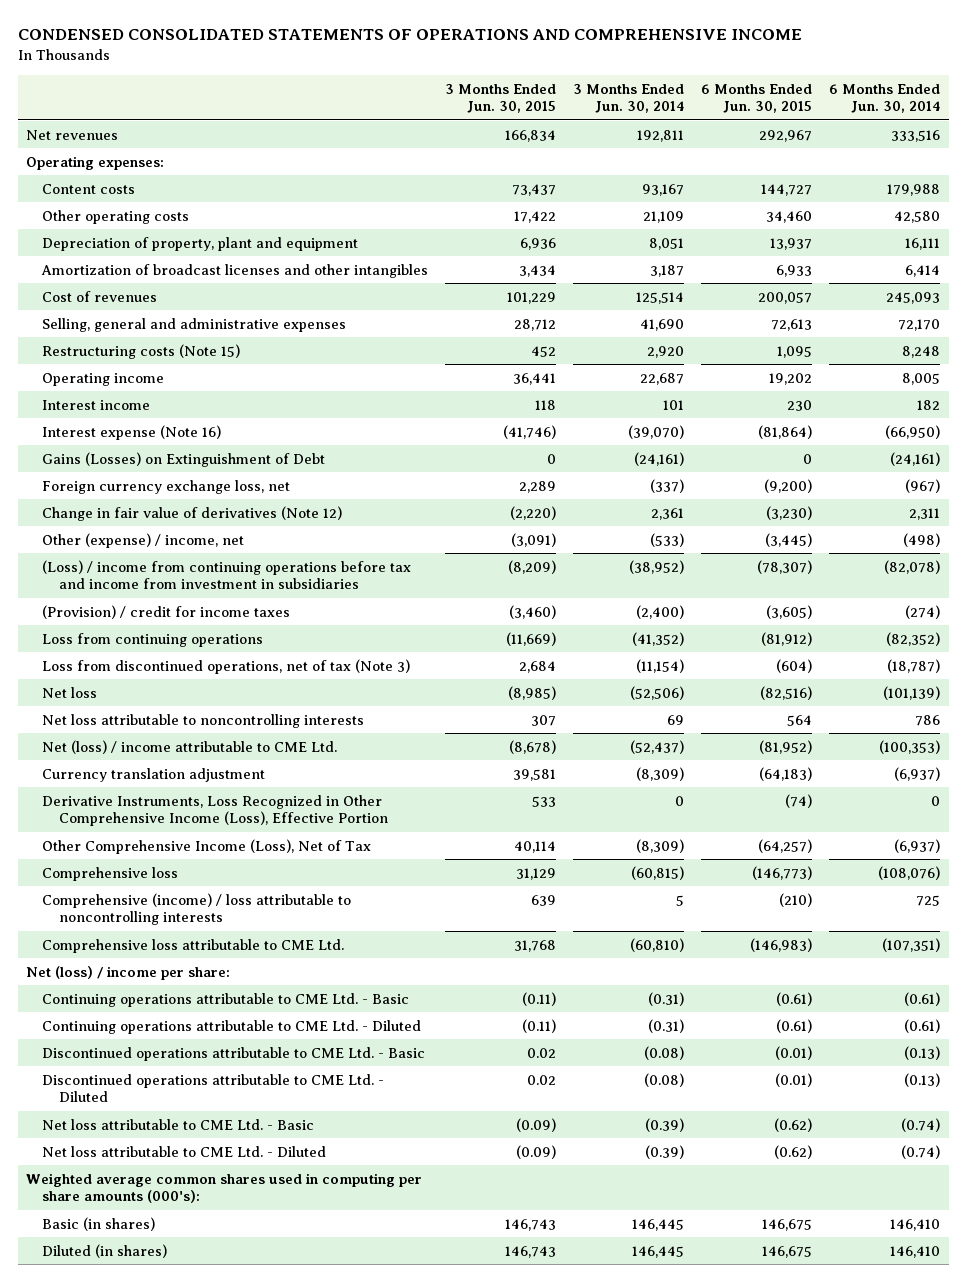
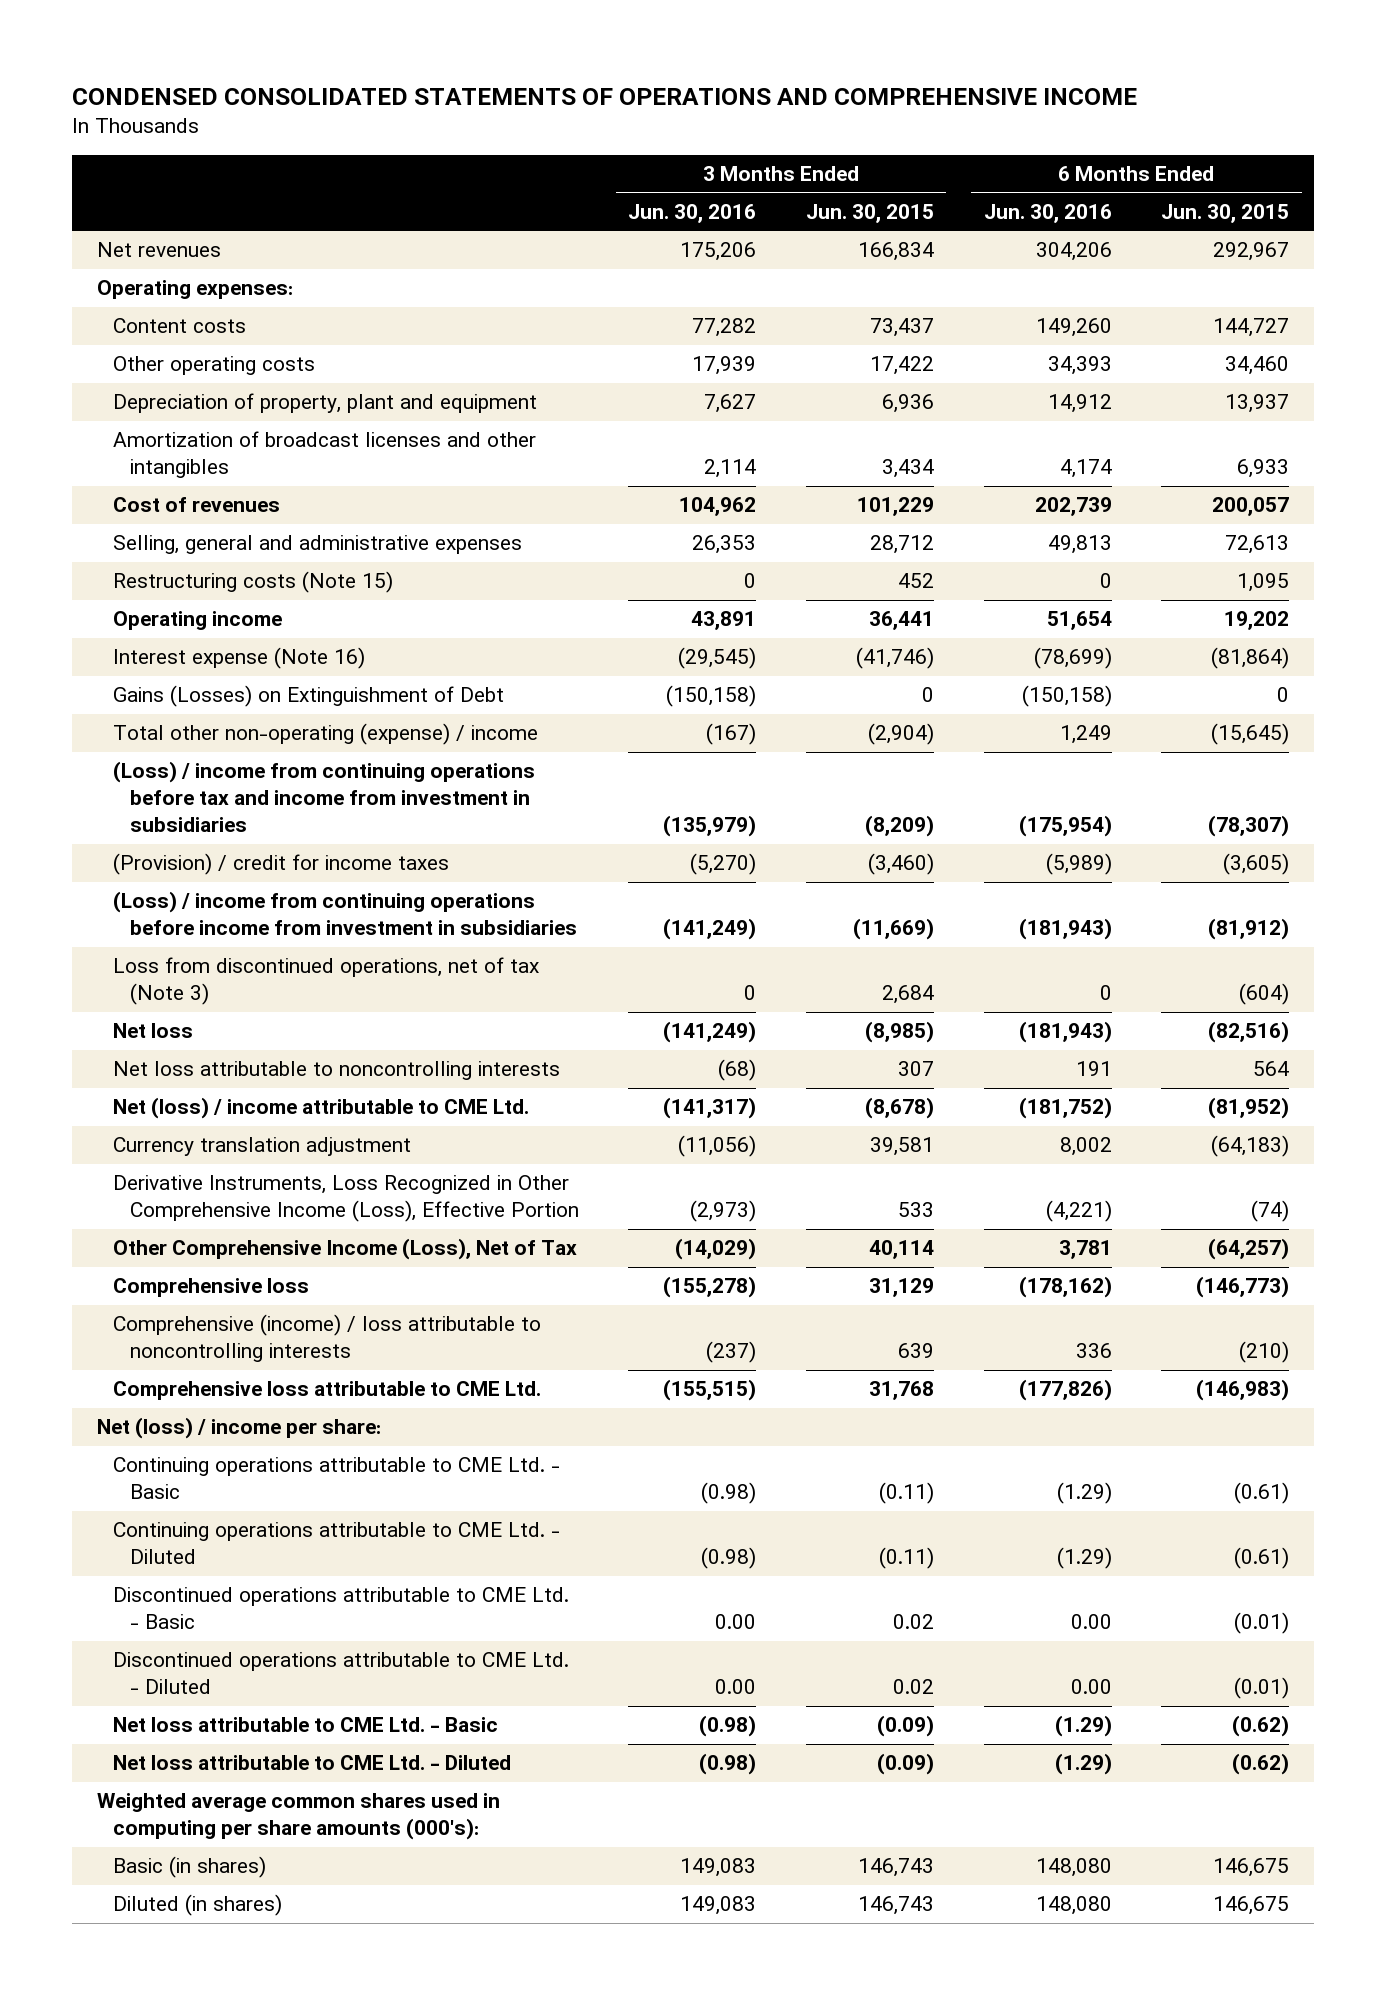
- | 3 Months Ended Jun. 30, 2015 | 3 Months Ended Jun. 30, 2014 | 6 Months Ended Jun. 30, 2015 | 6 Months Ended Jun. 30, 2014
+ | 3 Months Ended Jun. 30, 2016 | 3 Months Ended Jun. 30, 2015 | 6 Months Ended Jun. 30, 2016 | 6 Months Ended Jun. 30, 2015
- Interest income | 118 | 101 | 230 | 182
- Foreign currency exchange loss, net | 2,289 | (337) | (9,200) | (967)
- Change in fair value of derivatives (Note 12) | (2,220) | 2,361 | (3,230) | 2,311
- Other (expense) / income, net | (3,091) | (533) | (3,445) | (498)
+ Total other non-operating (expense) / income | (167) | (2,904) | 1,249 | (15,645)
- Loss from continuing operations | (11,669) | (41,352) | (81,912) | (82,352)
+ (Loss) / income from continuing operations before income from investment in subsidiaries | (141,249) | (11,669) | (181,943) | (81,912)

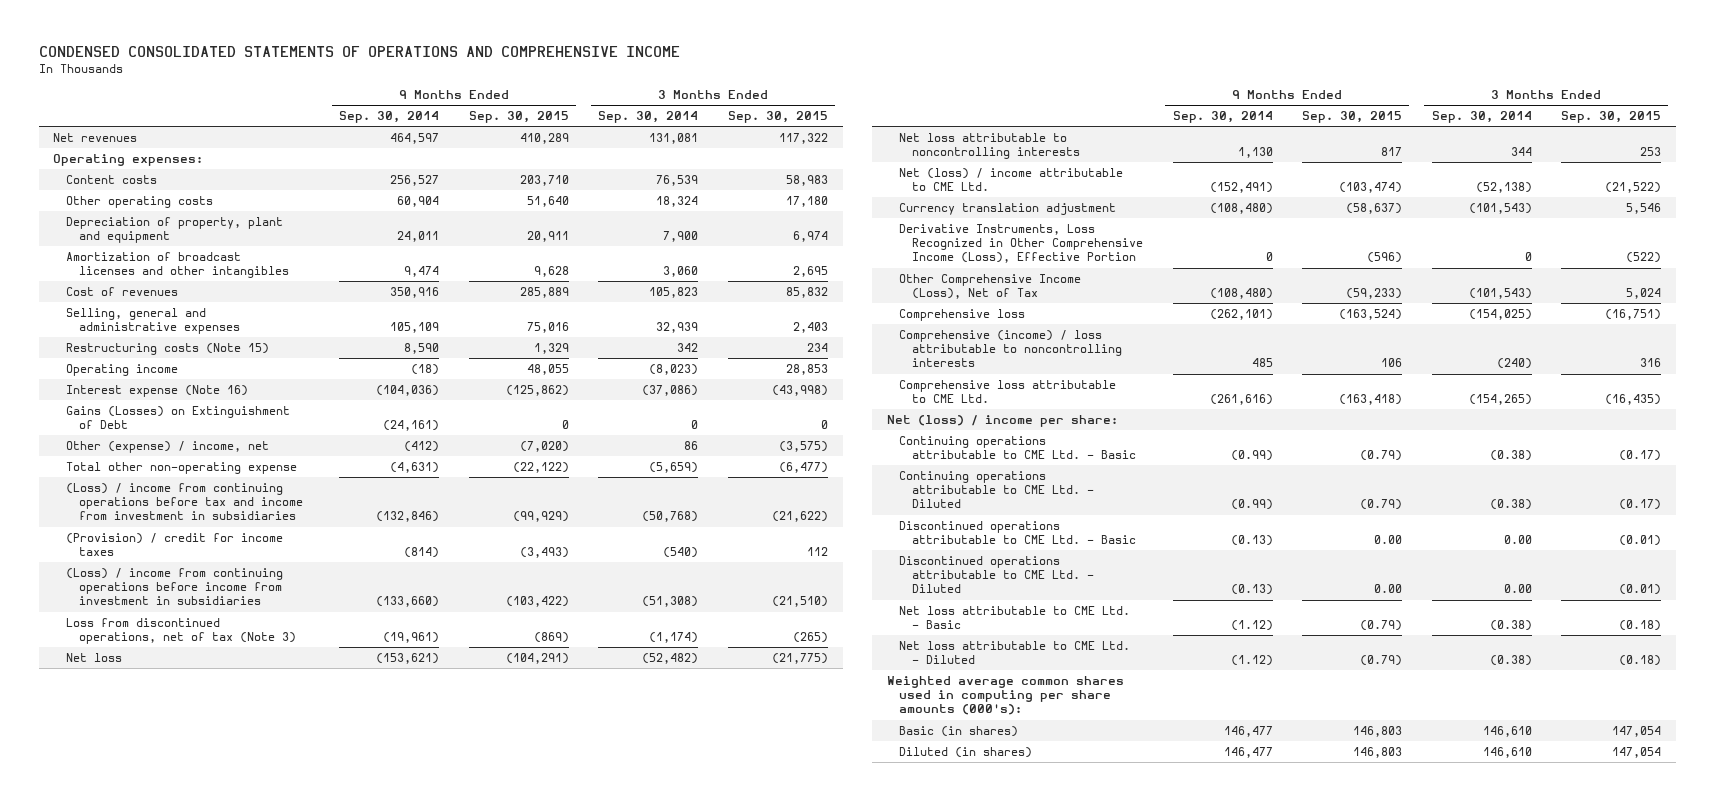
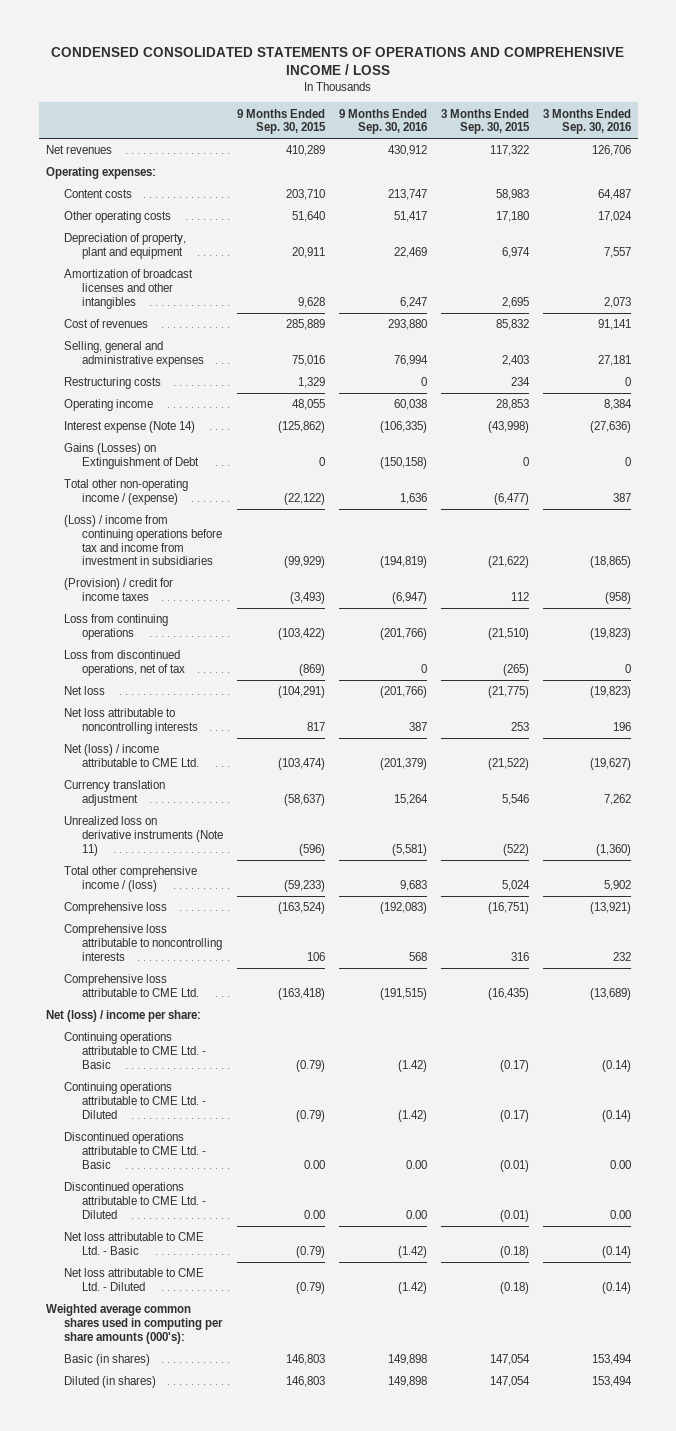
- CONDENSED CONSOLIDATED STATEMENTS OF OPERATIONS AND COMPREHENSIVE INCOME
+ CONDENSED CONSOLIDATED STATEMENTS OF OPERATIONS AND COMPREHENSIVE INCOME / LOSS
- | 9 Months Ended Sep. 30, 2014 | 9 Months Ended Sep. 30, 2015 | 3 Months Ended Sep. 30, 2014 | 3 Months Ended Sep. 30, 2015
+ | 9 Months Ended Sep. 30, 2015 | 9 Months Ended Sep. 30, 2016 | 3 Months Ended Sep. 30, 2015 | 3 Months Ended Sep. 30, 2016
- Restructuring costs (Note 15) | 8,590 | 1,329 | 342 | 234
+ Restructuring costs | 1,329 | 0 | 234 | 0
- Interest expense (Note 16) | (104,036) | (125,862) | (37,086) | (43,998)
+ Interest expense (Note 14) | (125,862) | (106,335) | (43,998) | (27,636)
- Other (expense) / income, net | (412) | (7,020) | 86 | (3,575)
- Total other non-operating expense | (4,631) | (22,122) | (5,659) | (6,477)
+ Total other non-operating income / (expense) | (22,122) | 1,636 | (6,477) | 387
- (Loss) / income from continuing operations before income from investment in subsidiaries | (133,660) | (103,422) | (51,308) | (21,510)
- Loss from discontinued operations, net of tax (Note 3) | (19,961) | (869) | (1,174) | (265)
+ Loss from continuing operations | (103,422) | (201,766) | (21,510) | (19,823)
+ Loss from discontinued operations, net of tax | (869) | 0 | (265) | 0
- Derivative Instruments, Loss Recognized in Other Comprehensive Income (Loss), Effective Portion | 0 | (596) | 0 | (522)
- Other Comprehensive Income (Loss), Net of Tax | (108,480) | (59,233) | (101,543) | 5,024
+ Unrealized loss on derivative instruments (Note 11) | (596) | (5,581) | (522) | (1,360)
+ Total other comprehensive income / (loss) | (59,233) | 9,683 | 5,024 | 5,902
- Comprehensive (income) / loss attributable to noncontrolling interests | 485 | 106 | (240) | 316
+ Comprehensive loss attributable to noncontrolling interests | 106 | 568 | 316 | 232

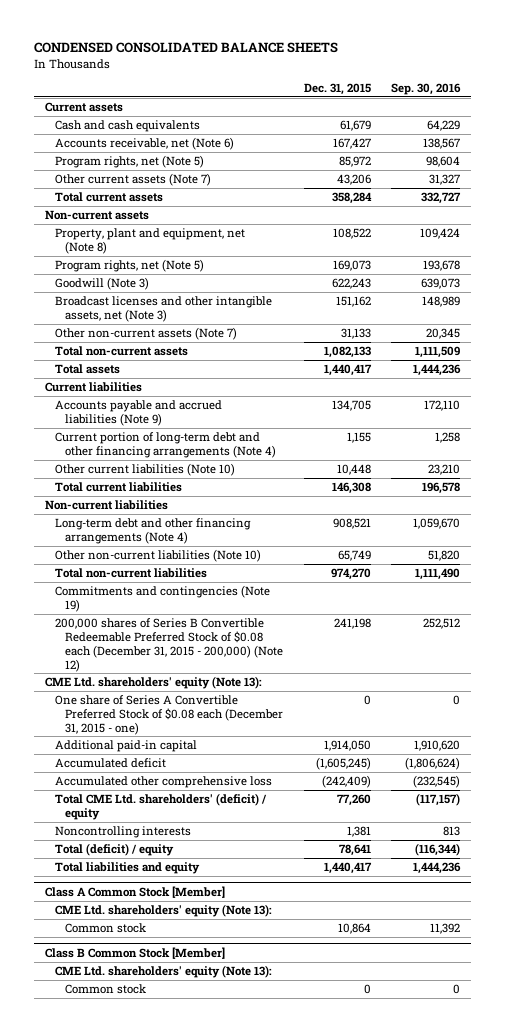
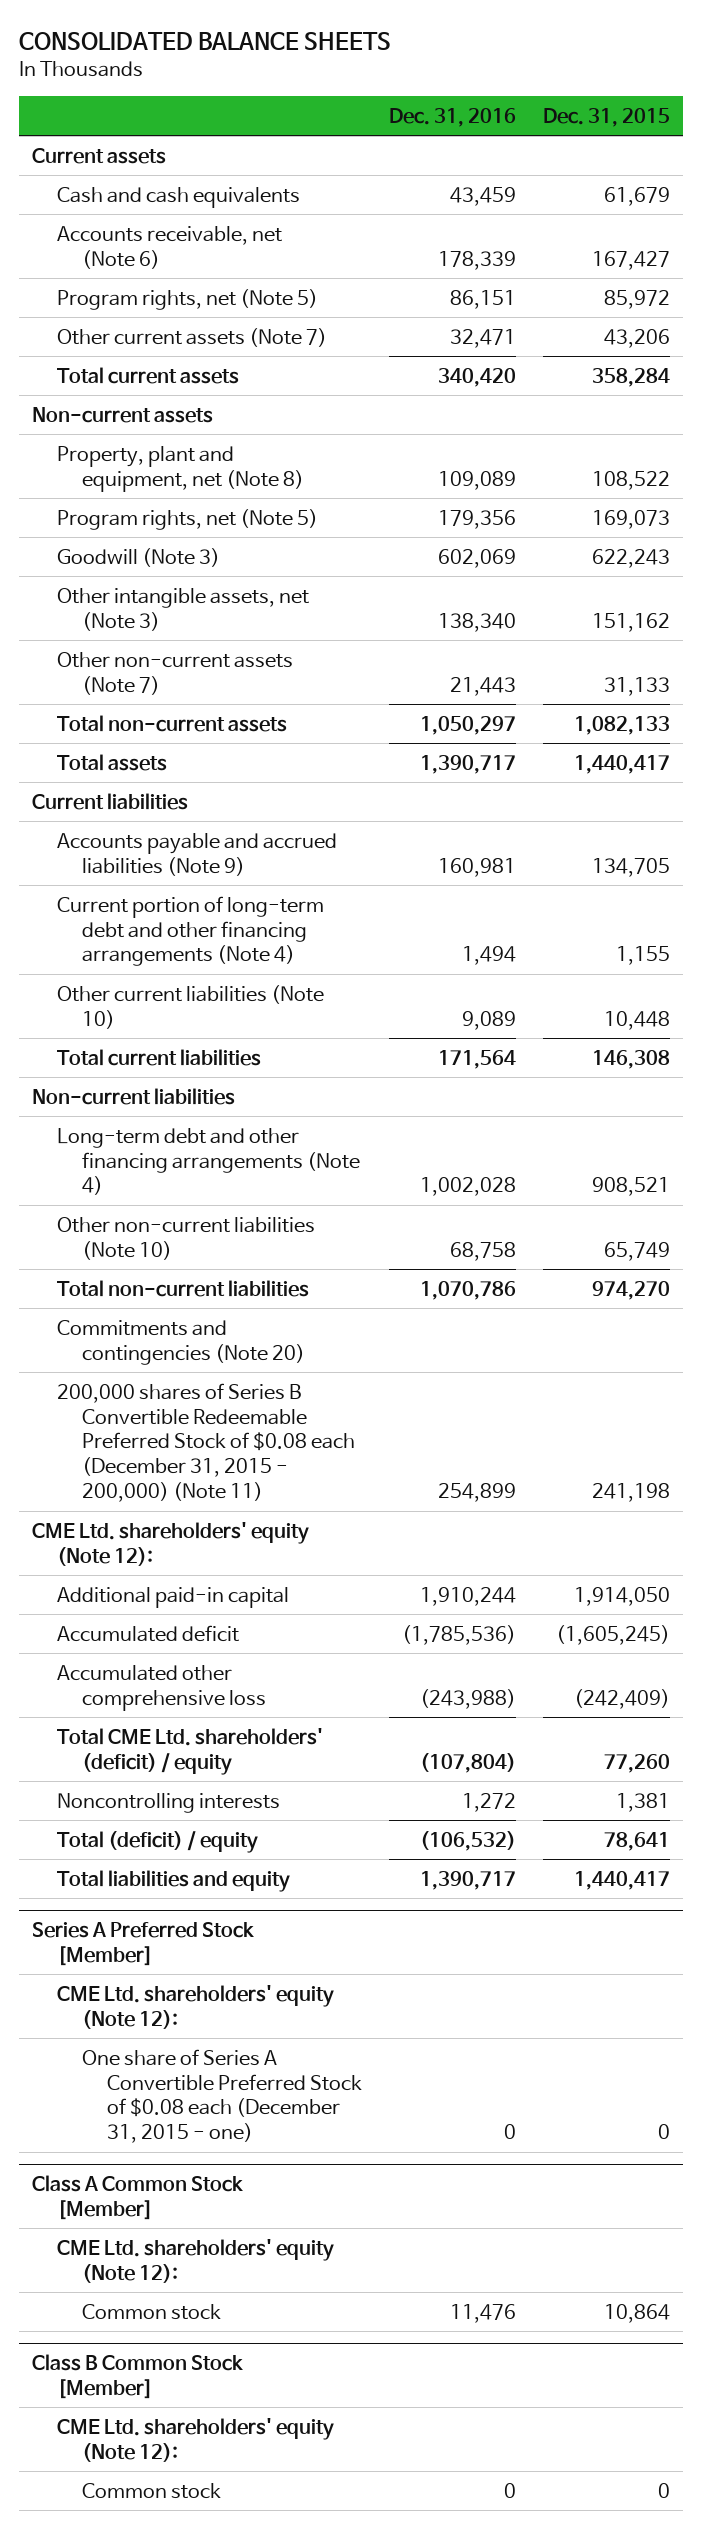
- CONDENSED CONSOLIDATED BALANCE SHEETS
+ CONSOLIDATED BALANCE SHEETS
- | Dec. 31, 2015 | Sep. 30, 2016
+ | Dec. 31, 2016 | Dec. 31, 2015
- Broadcast licenses and other intangible assets, net (Note 3) | 151,162 | 148,989
+ Other intangible assets, net (Note 3) | 138,340 | 151,162
- Commitments and contingencies (Note 19)
- 200,000 shares of Series B Convertible Redeemable Preferred Stock of $0.08 each (December 31, 2015 - 200,000) (Note 12) | 241,198 | 252,512
- CME Ltd. shareholders' equity (Note 13):
- One share of Series A Convertible Preferred Stock of $0.08 each (December 31, 2015 - one) | 0 | 0
+ Commitments and contingencies (Note 20)
+ 200,000 shares of Series B Convertible Redeemable Preferred Stock of $0.08 each (December 31, 2015 - 200,000) (Note 11) | 254,899 | 241,198
+ CME Ltd. shareholders' equity (Note 12):
+ Series A Preferred Stock [Member]
+ CME Ltd. shareholders' equity (Note 12):
+ One share of Series A Convertible Preferred Stock of $0.08 each (December 31, 2015 - one) | 0 | 0
@ Class A Common Stock [Member]
- CME Ltd. shareholders' equity (Note 13):
+ CME Ltd. shareholders' equity (Note 12):
@ Class B Common Stock [Member]
- CME Ltd. shareholders' equity (Note 13):
+ CME Ltd. shareholders' equity (Note 12):

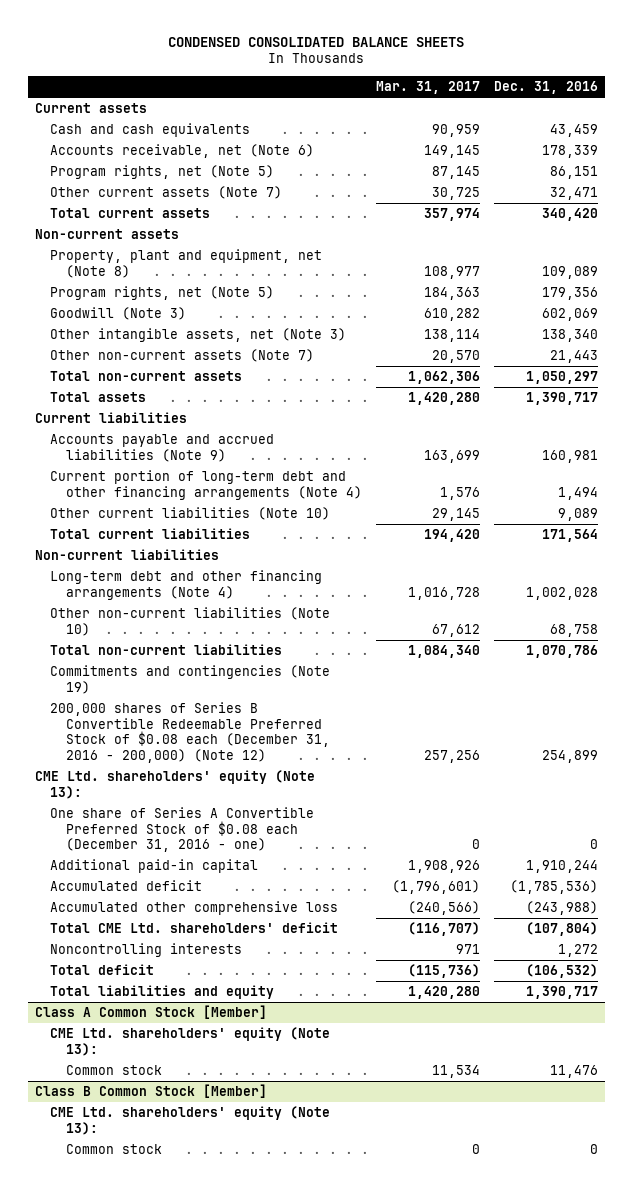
- CONSOLIDATED BALANCE SHEETS
+ CONDENSED CONSOLIDATED BALANCE SHEETS
- | Dec. 31, 2016 | Dec. 31, 2015
+ | Mar. 31, 2017 | Dec. 31, 2016
- Commitments and contingencies (Note 20)
- 200,000 shares of Series B Convertible Redeemable Preferred Stock of $0.08 each (December 31, 2015 - 200,000) (Note 11) | 254,899 | 241,198
- CME Ltd. shareholders' equity (Note 12):
+ Commitments and contingencies (Note 19)
+ 200,000 shares of Series B Convertible Redeemable Preferred Stock of $0.08 each (December 31, 2016 - 200,000) (Note 12) | 257,256 | 254,899
+ CME Ltd. shareholders' equity (Note 13):
+ One share of Series A Convertible Preferred Stock of $0.08 each (December 31, 2016 - one) | 0 | 0
- Total CME Ltd. shareholders' (deficit) / equity | (107,804) | 77,260
+ Total CME Ltd. shareholders' deficit | (116,707) | (107,804)
- Total (deficit) / equity | (106,532) | 78,641
+ Total deficit | (115,736) | (106,532)
- Series A Preferred Stock [Member]
- CME Ltd. shareholders' equity (Note 12):
- One share of Series A Convertible Preferred Stock of $0.08 each (December 31, 2015 - one) | 0 | 0
@ Class A Common Stock [Member]
- CME Ltd. shareholders' equity (Note 12):
+ CME Ltd. shareholders' equity (Note 13):
@ Class B Common Stock [Member]
- CME Ltd. shareholders' equity (Note 12):
+ CME Ltd. shareholders' equity (Note 13):

